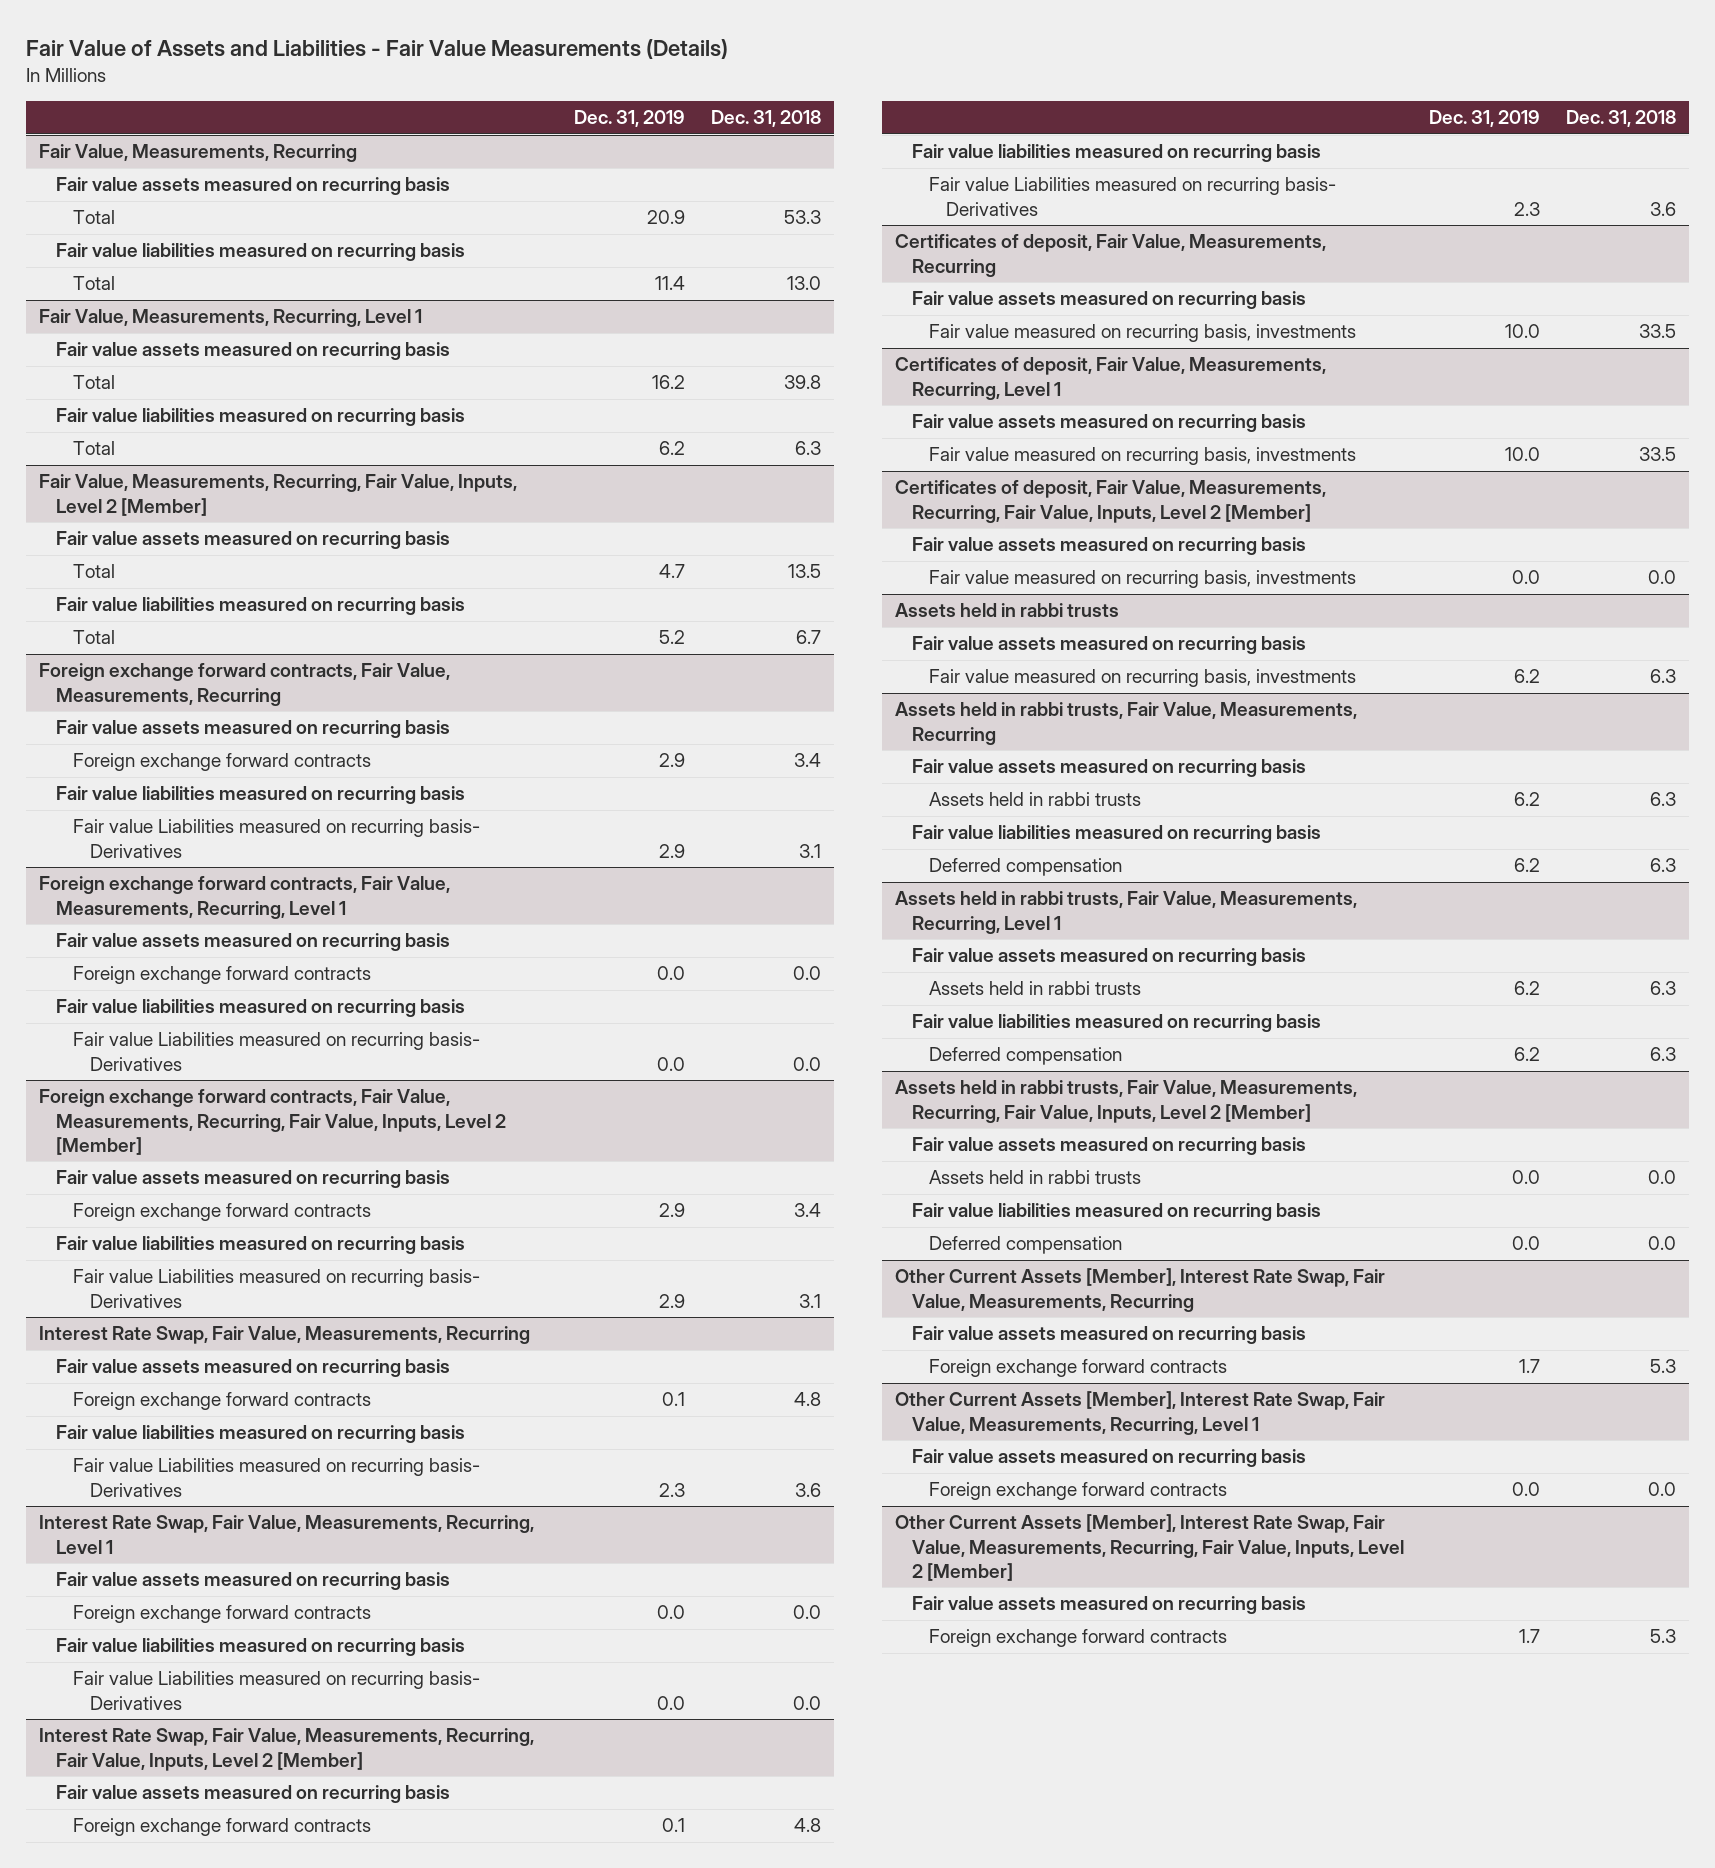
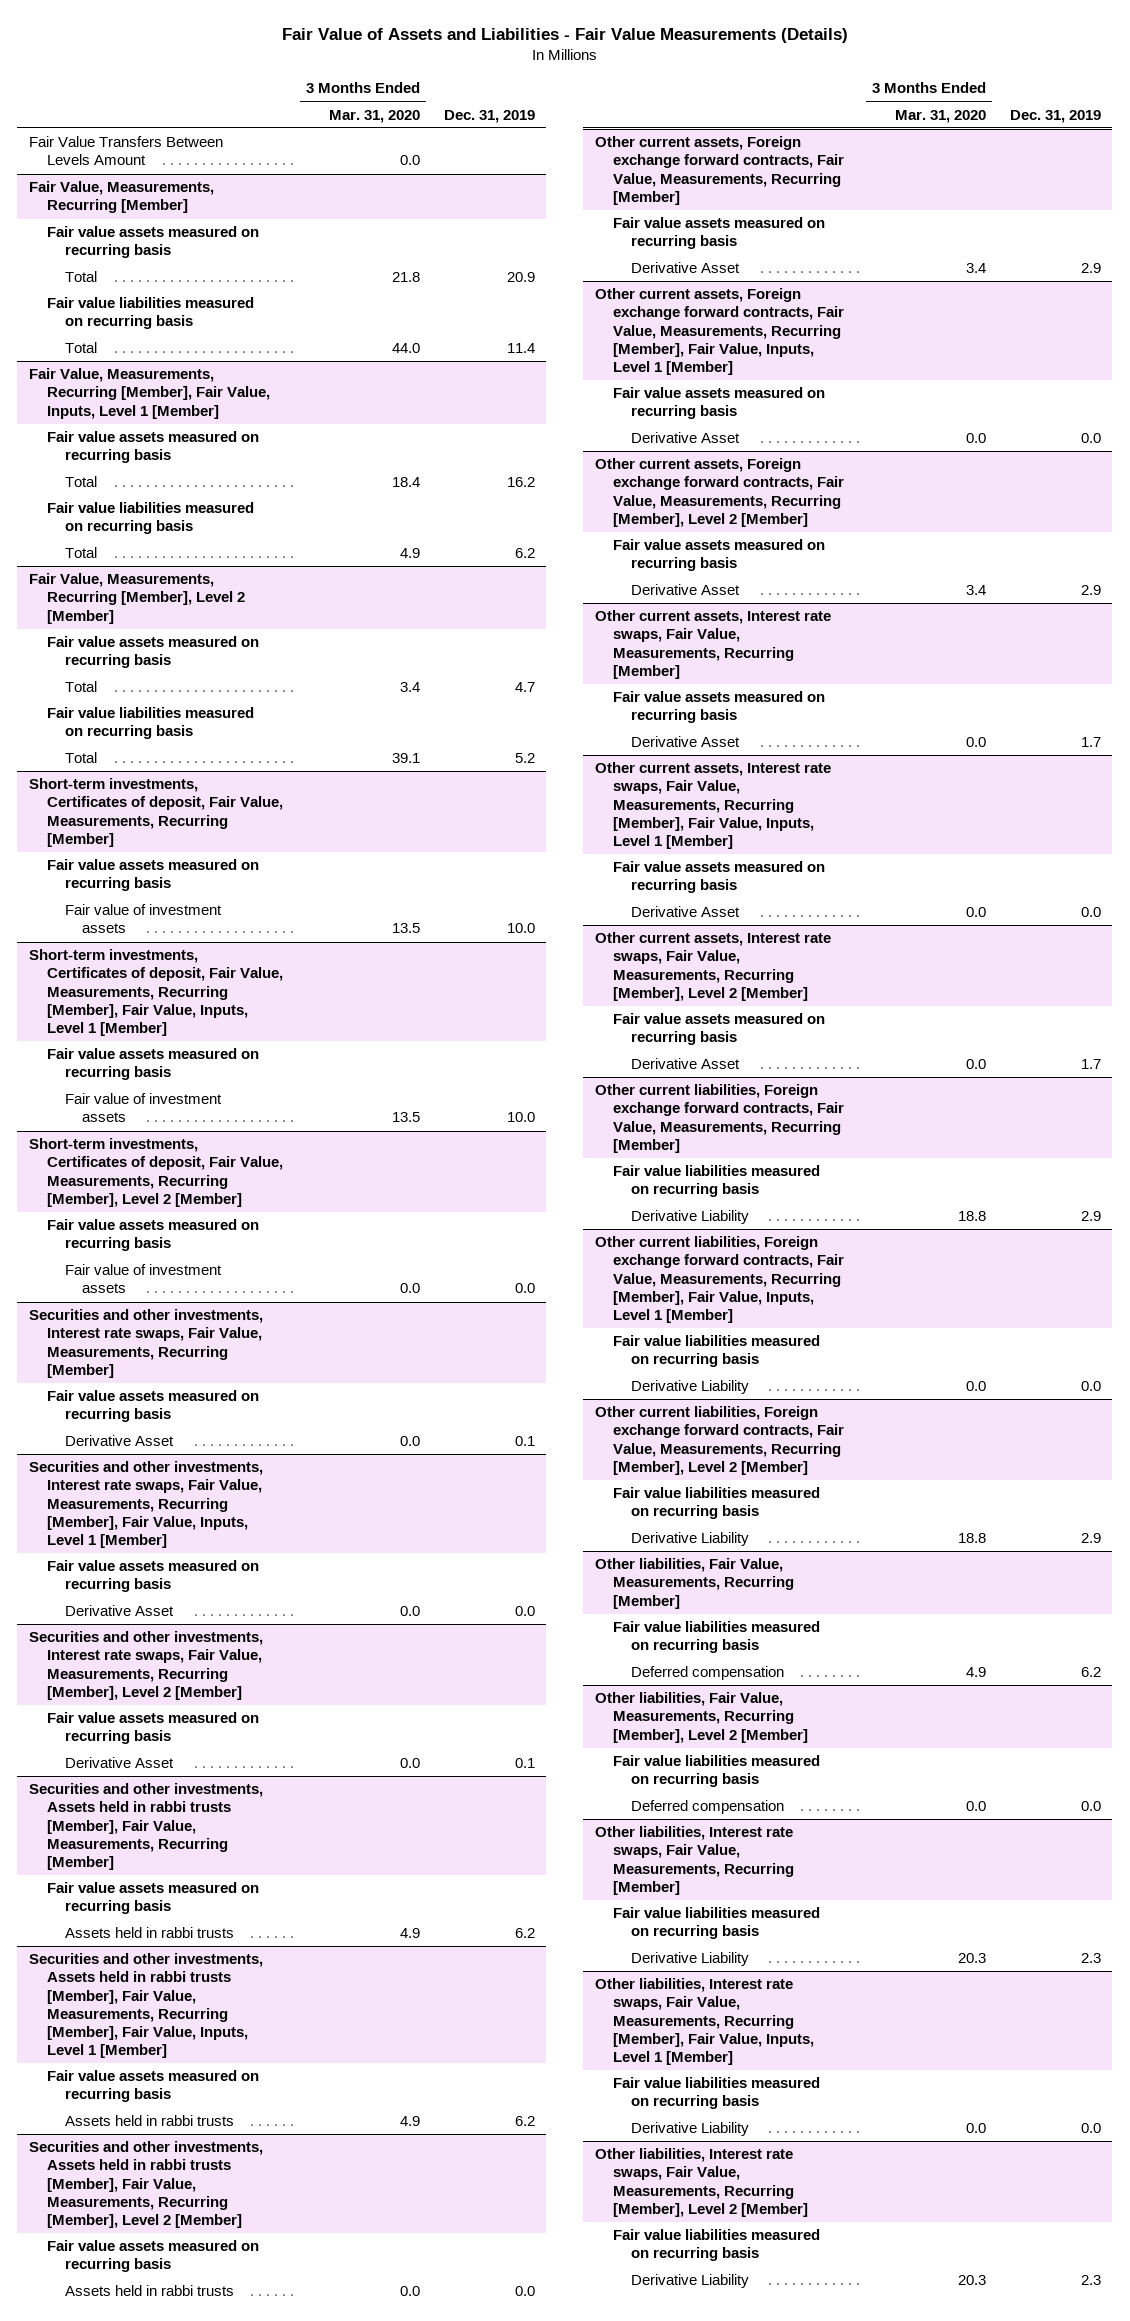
- | Dec. 31, 2019 | Dec. 31, 2018
+ | 3 Months Ended Mar. 31, 2020 | Dec. 31, 2019
- Fair Value, Measurements, Recurring
+ Fair Value Transfers Between Levels Amount | 0.0 |
+ Fair Value, Measurements, Recurring [Member]
- Fair Value, Measurements, Recurring, Level 1
+ Fair Value, Measurements, Recurring [Member], Fair Value, Inputs, Level 1 [Member]
- Fair Value, Measurements, Recurring, Fair Value, Inputs, Level 2 [Member]
+ Fair Value, Measurements, Recurring [Member], Level 2 [Member]
- Foreign exchange forward contracts, Fair Value, Measurements, Recurring
+ Short-term investments, Certificates of deposit, Fair Value, Measurements, Recurring [Member]
- Foreign exchange forward contracts | 2.9 | 3.4
- Fair value liabilities measured on recurring basis
- Fair value Liabilities measured on recurring basis- Derivatives | 2.9 | 3.1
- Foreign exchange forward contracts, Fair Value, Measurements, Recurring, Level 1
+ Fair value of investment assets | 13.5 | 10.0
+ Short-term investments, Certificates of deposit, Fair Value, Measurements, Recurring [Member], Fair Value, Inputs, Level 1 [Member]
- Foreign exchange forward contracts | 0.0 | 0.0
- Fair value liabilities measured on recurring basis
- Fair value Liabilities measured on recurring basis- Derivatives | 0.0 | 0.0
- Foreign exchange forward contracts, Fair Value, Measurements, Recurring, Fair Value, Inputs, Level 2 [Member]
+ Fair value of investment assets | 13.5 | 10.0
+ Short-term investments, Certificates of deposit, Fair Value, Measurements, Recurring [Member], Level 2 [Member]
- Foreign exchange forward contracts | 2.9 | 3.4
- Fair value liabilities measured on recurring basis
- Fair value Liabilities measured on recurring basis- Derivatives | 2.9 | 3.1
- Interest Rate Swap, Fair Value, Measurements, Recurring
+ Fair value of investment assets | 0.0 | 0.0
+ Securities and other investments, Interest rate swaps, Fair Value, Measurements, Recurring [Member]
- Foreign exchange forward contracts | 0.1 | 4.8
- Fair value liabilities measured on recurring basis
- Fair value Liabilities measured on recurring basis- Derivatives | 2.3 | 3.6
- Interest Rate Swap, Fair Value, Measurements, Recurring, Level 1
+ Derivative Asset | 0.0 | 0.1
+ Securities and other investments, Interest rate swaps, Fair Value, Measurements, Recurring [Member], Fair Value, Inputs, Level 1 [Member]
- Foreign exchange forward contracts | 0.0 | 0.0
- Fair value liabilities measured on recurring basis
- Fair value Liabilities measured on recurring basis- Derivatives | 0.0 | 0.0
- Interest Rate Swap, Fair Value, Measurements, Recurring, Fair Value, Inputs, Level 2 [Member]
+ Derivative Asset | 0.0 | 0.0
+ Securities and other investments, Interest rate swaps, Fair Value, Measurements, Recurring [Member], Level 2 [Member]
- Foreign exchange forward contracts | 0.1 | 4.8
- Fair value liabilities measured on recurring basis
- Fair value Liabilities measured on recurring basis- Derivatives | 2.3 | 3.6
- Certificates of deposit, Fair Value, Measurements, Recurring
+ Derivative Asset | 0.0 | 0.1
+ Securities and other investments, Assets held in rabbi trusts [Member], Fair Value, Measurements, Recurring [Member]
- Fair value measured on recurring basis, investments | 10.0 | 33.5
- Certificates of deposit, Fair Value, Measurements, Recurring, Level 1
+ Assets held in rabbi trusts | 4.9 | 6.2
+ Securities and other investments, Assets held in rabbi trusts [Member], Fair Value, Measurements, Recurring [Member], Fair Value, Inputs, Level 1 [Member]
- Fair value measured on recurring basis, investments | 10.0 | 33.5
- Certificates of deposit, Fair Value, Measurements, Recurring, Fair Value, Inputs, Level 2 [Member]
+ Assets held in rabbi trusts | 4.9 | 6.2
+ Securities and other investments, Assets held in rabbi trusts [Member], Fair Value, Measurements, Recurring [Member], Level 2 [Member]
- Fair value measured on recurring basis, investments | 0.0 | 0.0
- Assets held in rabbi trusts
+ Assets held in rabbi trusts | 0.0 | 0.0
+ Other current assets, Foreign exchange forward contracts, Fair Value, Measurements, Recurring [Member]
- Fair value measured on recurring basis, investments | 6.2 | 6.3
- Assets held in rabbi trusts, Fair Value, Measurements, Recurring
+ Derivative Asset | 3.4 | 2.9
+ Other current assets, Foreign exchange forward contracts, Fair Value, Measurements, Recurring [Member], Fair Value, Inputs, Level 1 [Member]
- Assets held in rabbi trusts | 6.2 | 6.3
- Fair value liabilities measured on recurring basis
- Deferred compensation | 6.2 | 6.3
- Assets held in rabbi trusts, Fair Value, Measurements, Recurring, Level 1
+ Derivative Asset | 0.0 | 0.0
+ Other current assets, Foreign exchange forward contracts, Fair Value, Measurements, Recurring [Member], Level 2 [Member]
- Assets held in rabbi trusts | 6.2 | 6.3
+ Derivative Asset | 3.4 | 2.9
+ Other current assets, Interest rate swaps, Fair Value, Measurements, Recurring [Member]
+ Fair value assets measured on recurring basis
+ Derivative Asset | 0.0 | 1.7
+ Other current assets, Interest rate swaps, Fair Value, Measurements, Recurring [Member], Fair Value, Inputs, Level 1 [Member]
+ Fair value assets measured on recurring basis
+ Derivative Asset | 0.0 | 0.0
+ Other current assets, Interest rate swaps, Fair Value, Measurements, Recurring [Member], Level 2 [Member]
+ Fair value assets measured on recurring basis
+ Derivative Asset | 0.0 | 1.7
+ Other current liabilities, Foreign exchange forward contracts, Fair Value, Measurements, Recurring [Member]
+ Derivative Liability | 18.8 | 2.9
+ Other current liabilities, Foreign exchange forward contracts, Fair Value, Measurements, Recurring [Member], Fair Value, Inputs, Level 1 [Member]
+ Fair value liabilities measured on recurring basis
+ Derivative Liability | 0.0 | 0.0
+ Other current liabilities, Foreign exchange forward contracts, Fair Value, Measurements, Recurring [Member], Level 2 [Member]
+ Fair value liabilities measured on recurring basis
+ Derivative Liability | 18.8 | 2.9
+ Other liabilities, Fair Value, Measurements, Recurring [Member]
+ Fair value liabilities measured on recurring basis
- Assets held in rabbi trusts, Fair Value, Measurements, Recurring, Fair Value, Inputs, Level 2 [Member]
- Fair value assets measured on recurring basis
- Assets held in rabbi trusts | 0.0 | 0.0
+ Other liabilities, Fair Value, Measurements, Recurring [Member], Level 2 [Member]
- Other Current Assets [Member], Interest Rate Swap, Fair Value, Measurements, Recurring
- Fair value assets measured on recurring basis
- Foreign exchange forward contracts | 1.7 | 5.3
- Other Current Assets [Member], Interest Rate Swap, Fair Value, Measurements, Recurring, Level 1
- Fair value assets measured on recurring basis
- Foreign exchange forward contracts | 0.0 | 0.0
- Other Current Assets [Member], Interest Rate Swap, Fair Value, Measurements, Recurring, Fair Value, Inputs, Level 2 [Member]
- Fair value assets measured on recurring basis
- Foreign exchange forward contracts | 1.7 | 5.3
+ Other liabilities, Interest rate swaps, Fair Value, Measurements, Recurring [Member]
+ Fair value liabilities measured on recurring basis
+ Derivative Liability | 20.3 | 2.3
+ Other liabilities, Interest rate swaps, Fair Value, Measurements, Recurring [Member], Fair Value, Inputs, Level 1 [Member]
+ Fair value liabilities measured on recurring basis
+ Derivative Liability | 0.0 | 0.0
+ Other liabilities, Interest rate swaps, Fair Value, Measurements, Recurring [Member], Level 2 [Member]
+ Fair value liabilities measured on recurring basis
+ Derivative Liability | 20.3 | 2.3

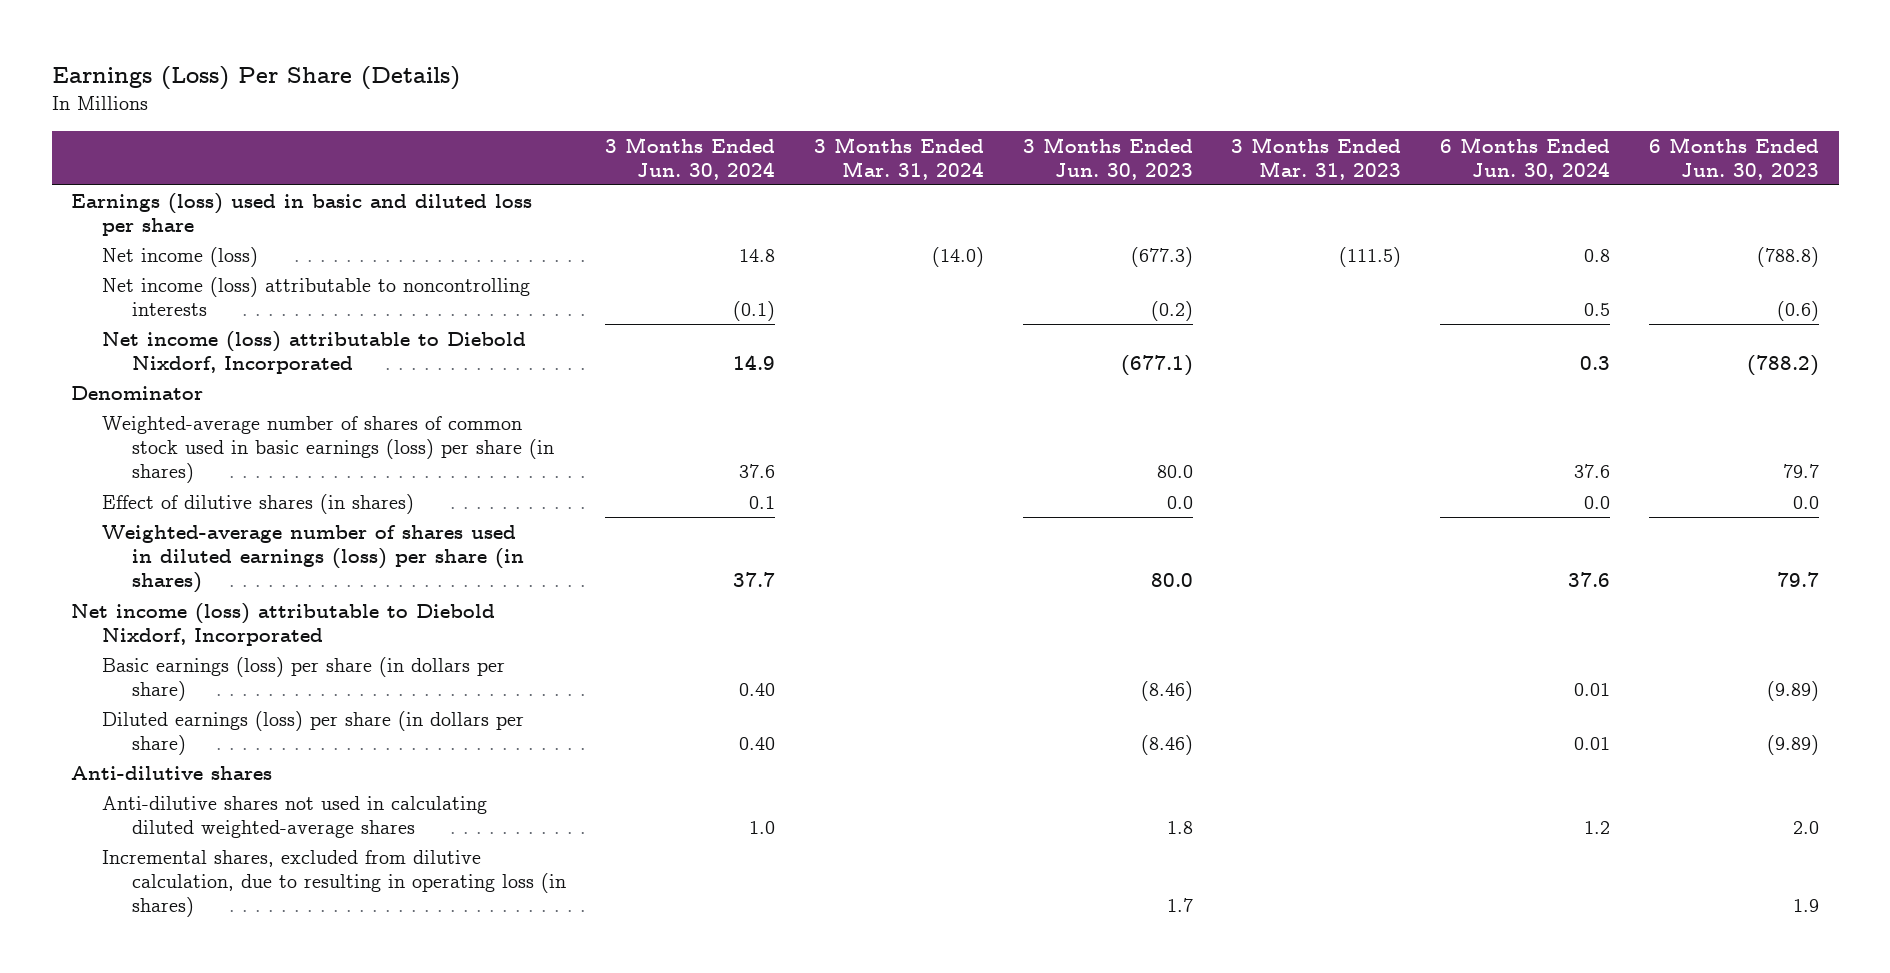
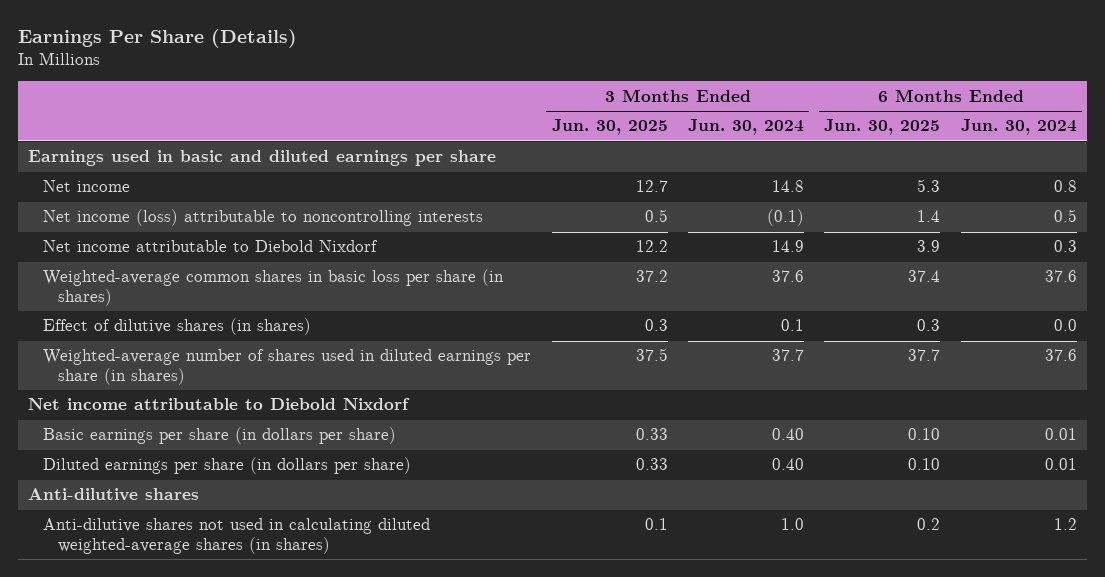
- Earnings (Loss) Per Share (Details)
+ Earnings Per Share (Details)
- | 3 Months Ended Jun. 30, 2024 | 3 Months Ended Mar. 31, 2024 | 3 Months Ended Jun. 30, 2023 | 3 Months Ended Mar. 31, 2023 | 6 Months Ended Jun. 30, 2024 | 6 Months Ended Jun. 30, 2023
+ | 3 Months Ended Jun. 30, 2025 | 3 Months Ended Jun. 30, 2024 | 6 Months Ended Jun. 30, 2025 | 6 Months Ended Jun. 30, 2024
- Earnings (loss) used in basic and diluted loss per share
- Net income (loss) | 14.8 | (14.0) | (677.3) | (111.5) | 0.8 | (788.8)
+ Earnings used in basic and diluted earnings per share
+ Net income | 12.7 | 14.8 | 5.3 | 0.8
- Net income (loss) attributable to Diebold Nixdorf, Incorporated | 14.9 | | (677.1) | | 0.3 | (788.2)
- Denominator
- Weighted-average number of shares of common stock used in basic earnings (loss) per share (in shares) | 37.6 | | 80.0 | | 37.6 | 79.7
+ Net income attributable to Diebold Nixdorf | 12.2 | 14.9 | 3.9 | 0.3
+ Weighted-average common shares in basic loss per share (in shares) | 37.2 | 37.6 | 37.4 | 37.6
- Weighted-average number of shares used in diluted earnings (loss) per share (in shares) | 37.7 | | 80.0 | | 37.6 | 79.7
- Net income (loss) attributable to Diebold Nixdorf, Incorporated
- Basic earnings (loss) per share (in dollars per share) | 0.40 | | (8.46) | | 0.01 | (9.89)
- Diluted earnings (loss) per share (in dollars per share) | 0.40 | | (8.46) | | 0.01 | (9.89)
+ Weighted-average number of shares used in diluted earnings per share (in shares) | 37.5 | 37.7 | 37.7 | 37.6
+ Net income attributable to Diebold Nixdorf
+ Basic earnings per share (in dollars per share) | 0.33 | 0.40 | 0.10 | 0.01
+ Diluted earnings per share (in dollars per share) | 0.33 | 0.40 | 0.10 | 0.01
- Anti-dilutive shares not used in calculating diluted weighted-average shares | 1.0 | | 1.8 | | 1.2 | 2.0
- Incremental shares, excluded from dilutive calculation, due to resulting in operating loss (in shares) | | | 1.7 | | | 1.9
+ Anti-dilutive shares not used in calculating diluted weighted-average shares (in shares) | 0.1 | 1.0 | 0.2 | 1.2

